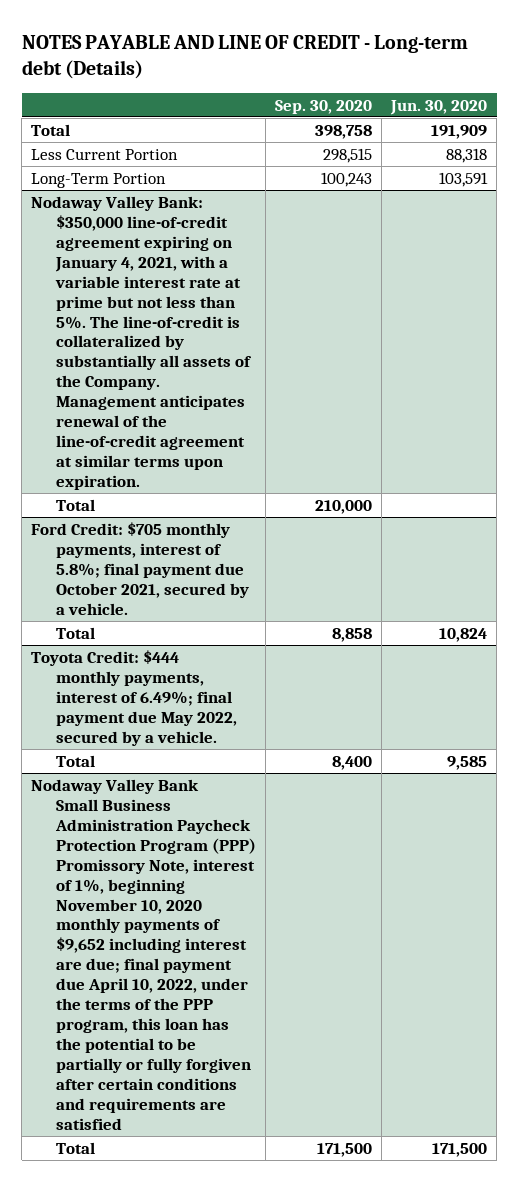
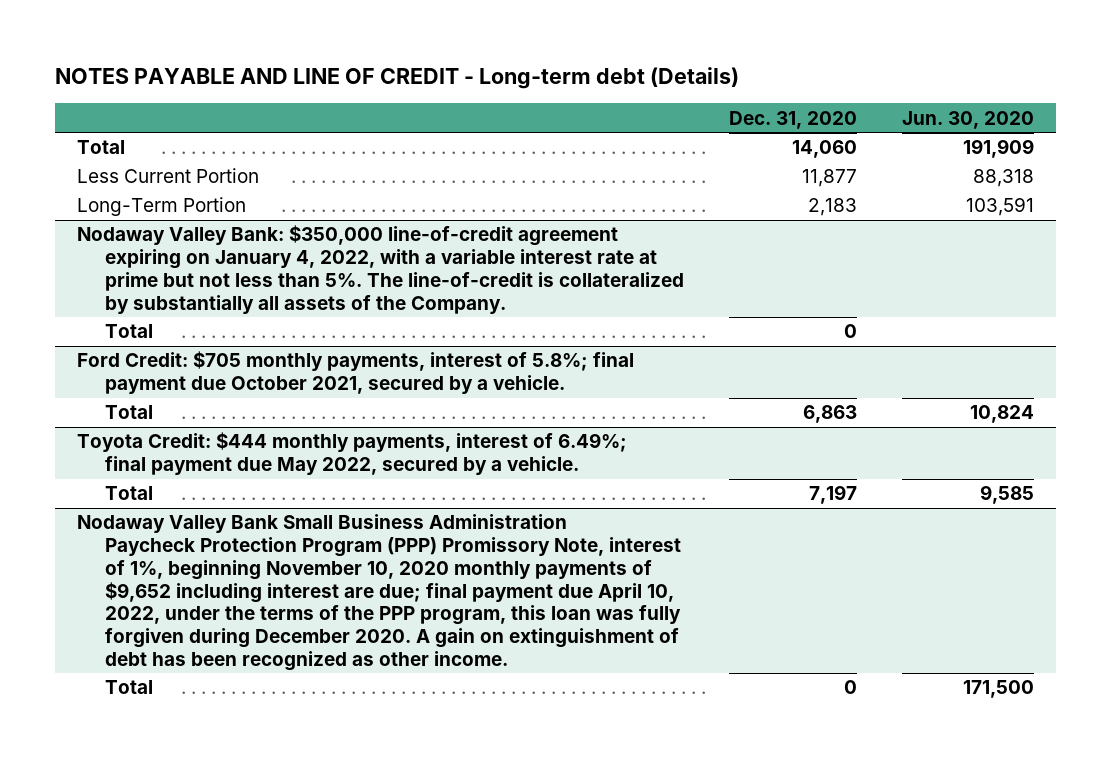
- | Sep. 30, 2020 | Jun. 30, 2020
+ | Dec. 31, 2020 | Jun. 30, 2020
- Nodaway Valley Bank: $350,000 line-of-credit agreement expiring on January 4, 2021, with a variable interest rate at prime but not less than 5%. The line-of-credit is collateralized by substantially all assets of the Company. Management anticipates renewal of the line-of-credit agreement at similar terms upon expiration.
+ Nodaway Valley Bank: $350,000 line-of-credit agreement expiring on January 4, 2022, with a variable interest rate at prime but not less than 5%. The line-of-credit is collateralized by substantially all assets of the Company.
- Nodaway Valley Bank Small Business Administration Paycheck Protection Program (PPP) Promissory Note, interest of 1%, beginning November 10, 2020 monthly payments of $9,652 including interest are due; final payment due April 10, 2022, under the terms of the PPP program, this loan has the potential to be partially or fully forgiven after certain conditions and requirements are satisfied
+ Nodaway Valley Bank Small Business Administration Paycheck Protection Program (PPP) Promissory Note, interest of 1%, beginning November 10, 2020 monthly payments of $9,652 including interest are due; final payment due April 10, 2022, under the terms of the PPP program, this loan was fully forgiven during December 2020. A gain on extinguishment of debt has been recognized as other income.

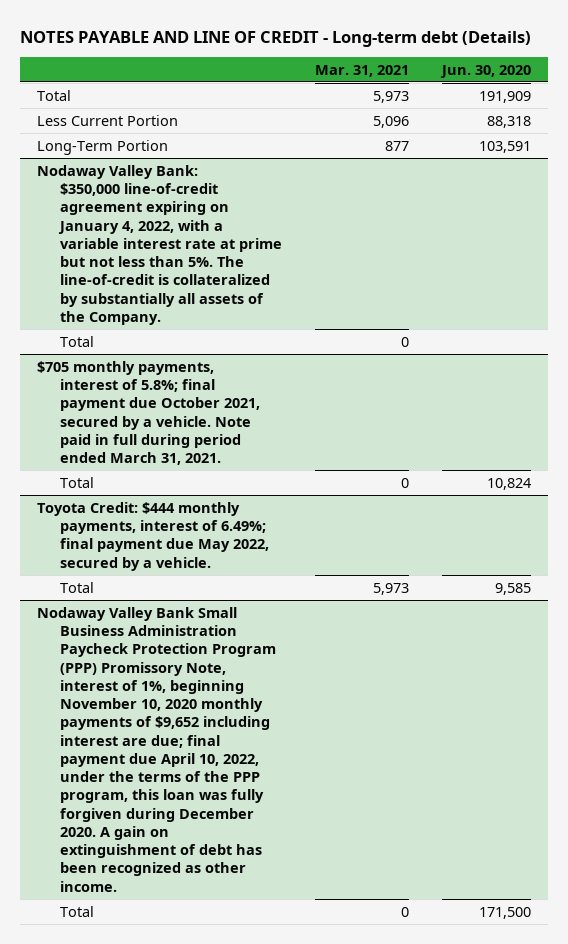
- | Dec. 31, 2020 | Jun. 30, 2020
+ | Mar. 31, 2021 | Jun. 30, 2020
- Ford Credit: $705 monthly payments, interest of 5.8%; final payment due October 2021, secured by a vehicle.
+ $705 monthly payments, interest of 5.8%; final payment due October 2021, secured by a vehicle. Note paid in full during period ended March 31, 2021.

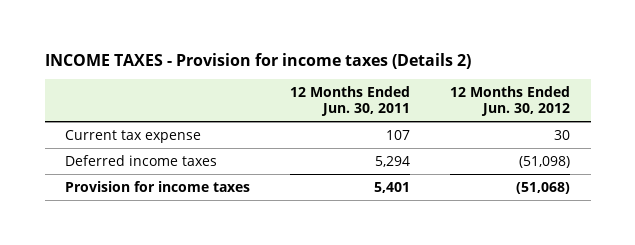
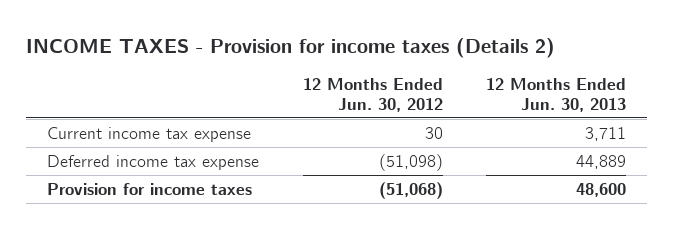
- | 12 Months Ended Jun. 30, 2011 | 12 Months Ended Jun. 30, 2012
+ | 12 Months Ended Jun. 30, 2012 | 12 Months Ended Jun. 30, 2013
- Current tax expense | 107 | 30
- Deferred income taxes | 5,294 | (51,098)
+ Current income tax expense | 30 | 3,711
+ Deferred income tax expense | (51,098) | 44,889

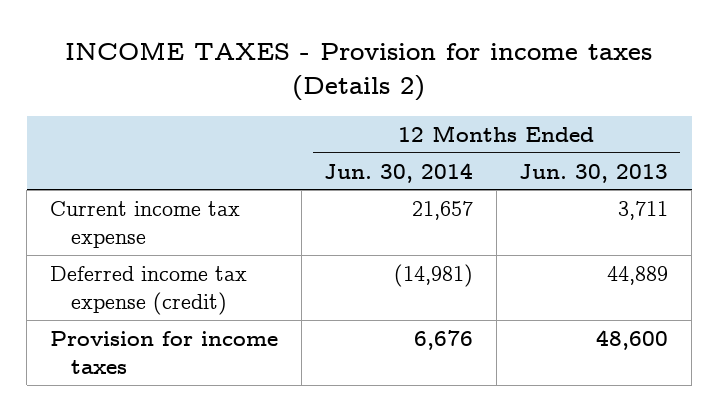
- | 12 Months Ended Jun. 30, 2012 | 12 Months Ended Jun. 30, 2013
+ | 12 Months Ended Jun. 30, 2014 | 12 Months Ended Jun. 30, 2013
- Deferred income tax expense | (51,098) | 44,889
+ Deferred income tax expense (credit) | (14,981) | 44,889

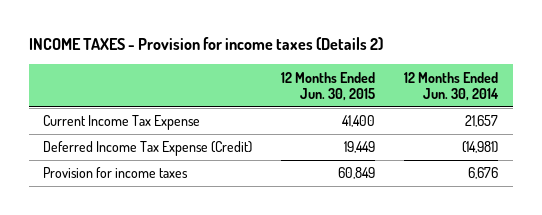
- | 12 Months Ended Jun. 30, 2014 | 12 Months Ended Jun. 30, 2013
+ | 12 Months Ended Jun. 30, 2015 | 12 Months Ended Jun. 30, 2014
- Current income tax expense | 21,657 | 3,711
- Deferred income tax expense (credit) | (14,981) | 44,889
+ Current Income Tax Expense | 41,400 | 21,657
+ Deferred Income Tax Expense (Credit) | 19,449 | (14,981)

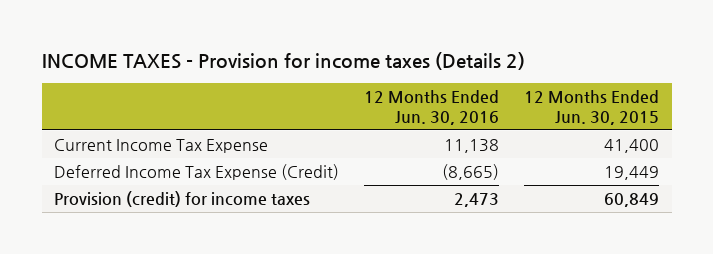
- | 12 Months Ended Jun. 30, 2015 | 12 Months Ended Jun. 30, 2014
+ | 12 Months Ended Jun. 30, 2016 | 12 Months Ended Jun. 30, 2015
- Provision for income taxes | 60,849 | 6,676
+ Provision (credit) for income taxes | 2,473 | 60,849

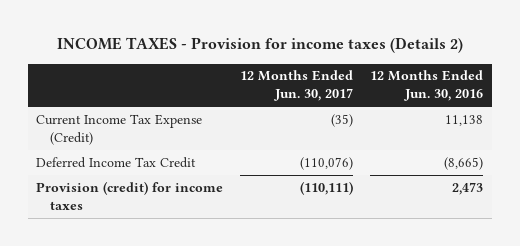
- | 12 Months Ended Jun. 30, 2016 | 12 Months Ended Jun. 30, 2015
+ | 12 Months Ended Jun. 30, 2017 | 12 Months Ended Jun. 30, 2016
- Current Income Tax Expense | 11,138 | 41,400
- Deferred Income Tax Expense (Credit) | (8,665) | 19,449
+ Current Income Tax Expense (Credit) | (35) | 11,138
+ Deferred Income Tax Credit | (110,076) | (8,665)

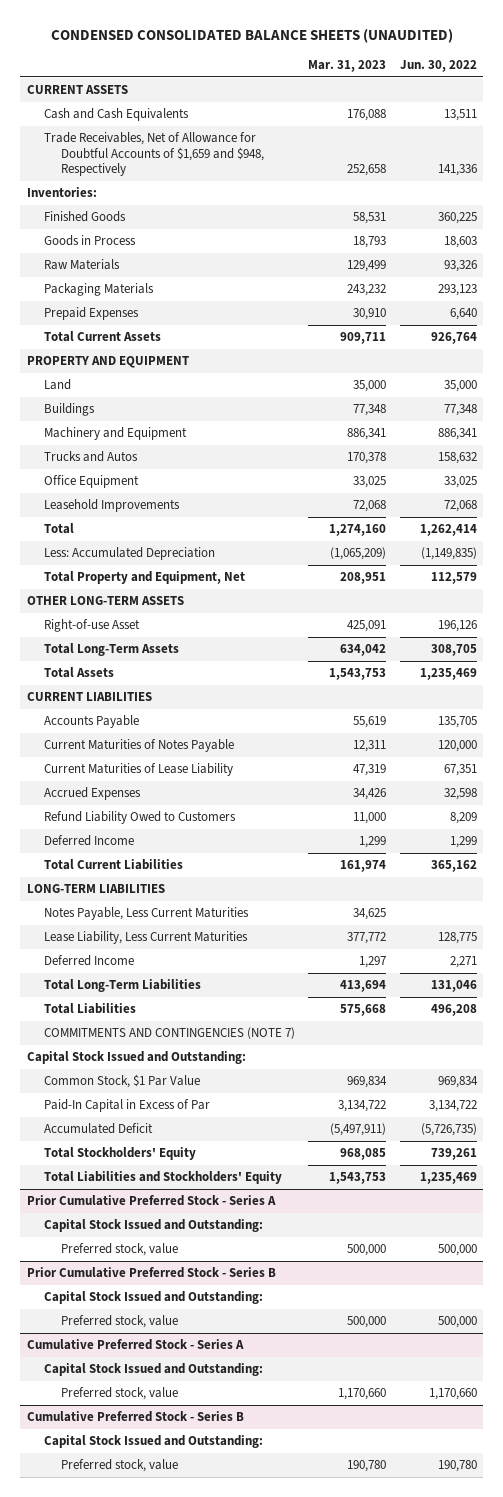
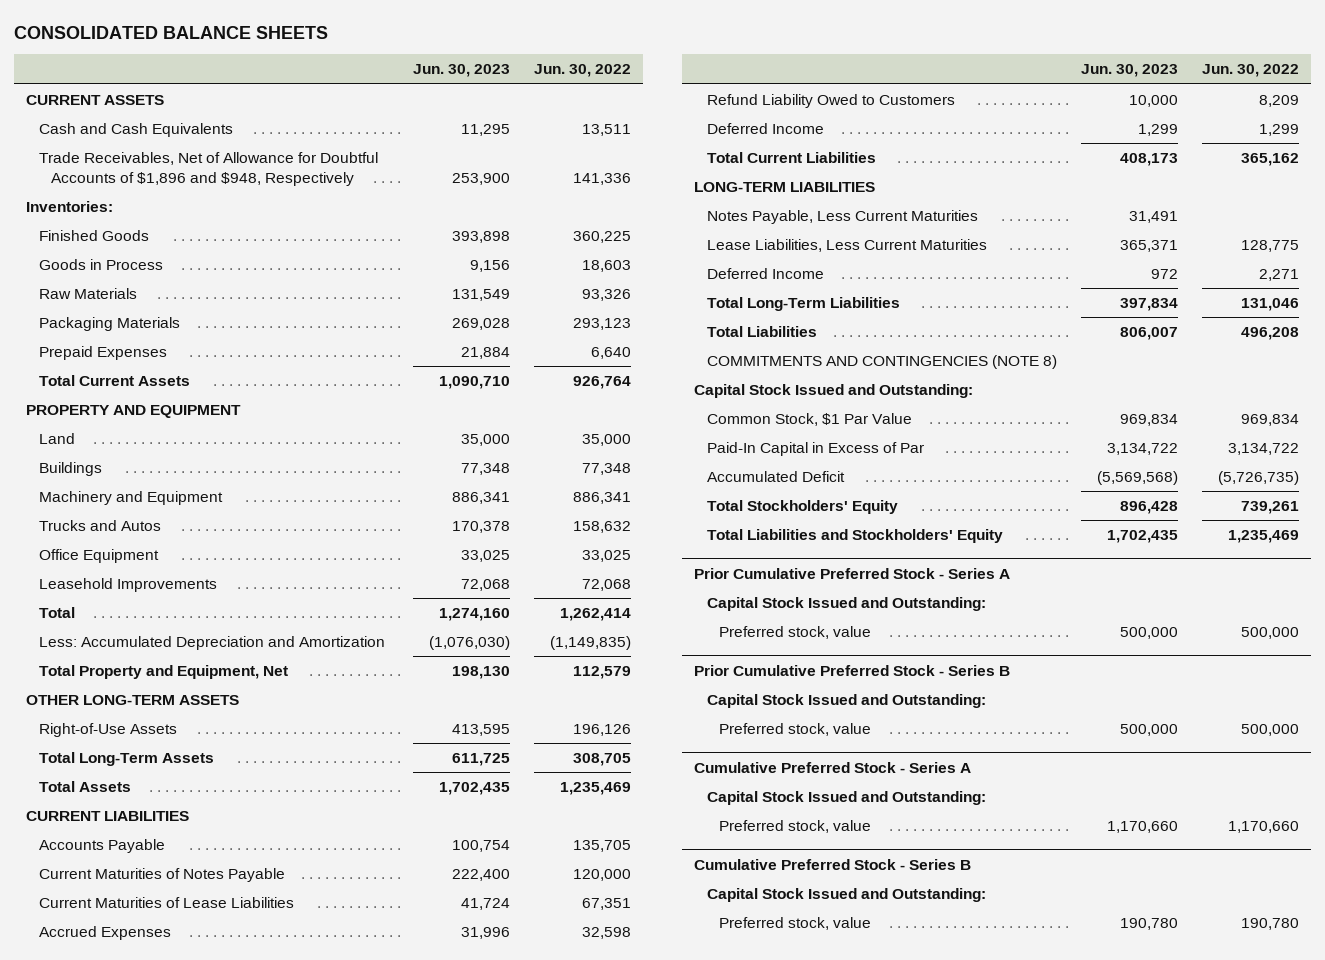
- CONDENSED CONSOLIDATED BALANCE SHEETS (UNAUDITED)
+ CONSOLIDATED BALANCE SHEETS
- | Mar. 31, 2023 | Jun. 30, 2022
+ | Jun. 30, 2023 | Jun. 30, 2022
- Trade Receivables, Net of Allowance for Doubtful Accounts of $1,659 and $948, Respectively | 252,658 | 141,336
+ Trade Receivables, Net of Allowance for Doubtful Accounts of $1,896 and $948, Respectively | 253,900 | 141,336
- Less: Accumulated Depreciation | (1,065,209) | (1,149,835)
+ Less: Accumulated Depreciation and Amortization | (1,076,030) | (1,149,835)
- Right-of-use Asset | 425,091 | 196,126
+ Right-of-Use Assets | 413,595 | 196,126
- Current Maturities of Lease Liability | 47,319 | 67,351
+ Current Maturities of Lease Liabilities | 41,724 | 67,351
- Lease Liability, Less Current Maturities | 377,772 | 128,775
+ Lease Liabilities, Less Current Maturities | 365,371 | 128,775
- COMMITMENTS AND CONTINGENCIES (NOTE 7)
+ COMMITMENTS AND CONTINGENCIES (NOTE 8)

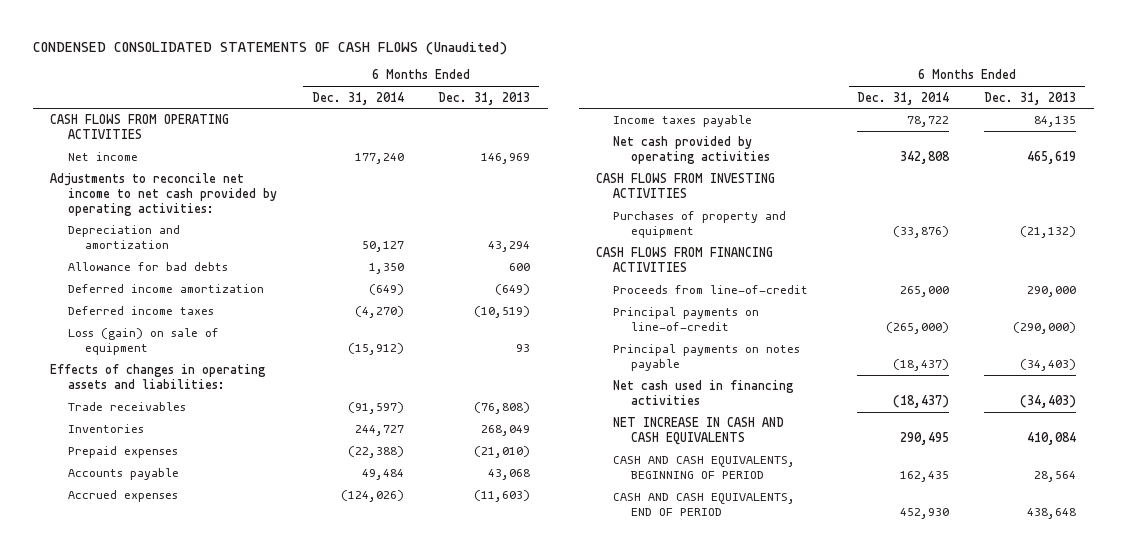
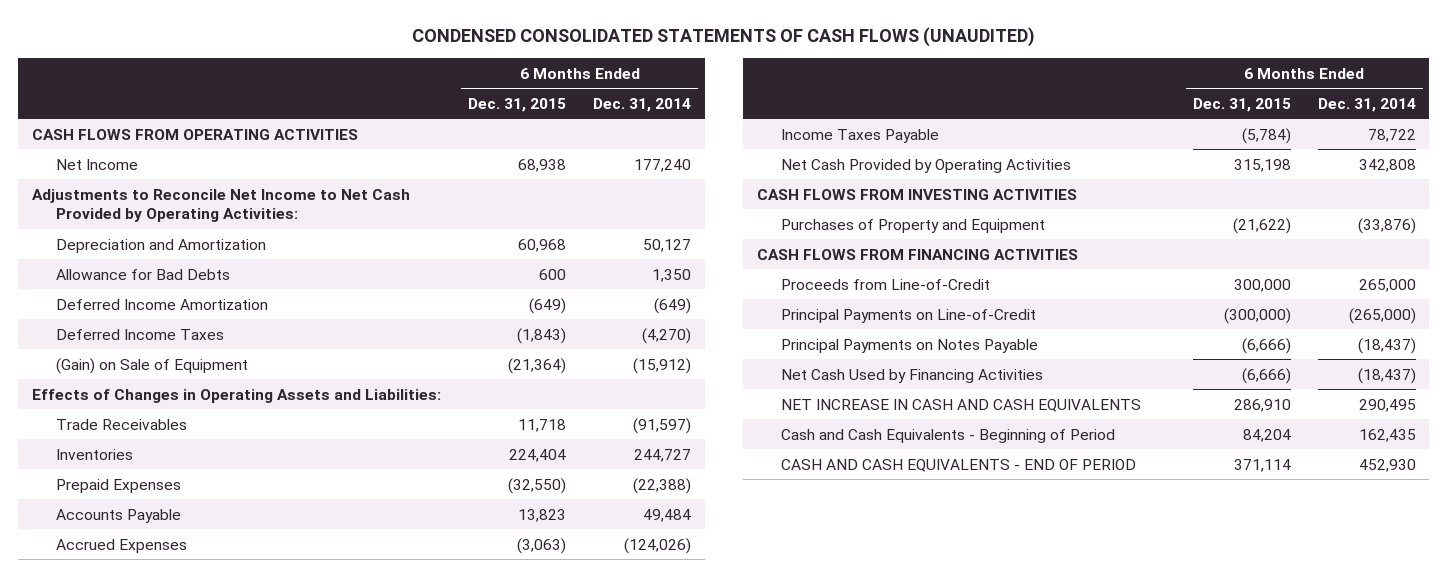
- CONDENSED CONSOLIDATED STATEMENTS OF CASH FLOWS (Unaudited)
+ CONDENSED CONSOLIDATED STATEMENTS OF CASH FLOWS (UNAUDITED)
- | 6 Months Ended Dec. 31, 2014 | 6 Months Ended Dec. 31, 2013
+ | 6 Months Ended Dec. 31, 2015 | 6 Months Ended Dec. 31, 2014
- Net income | 177,240 | 146,969
- Adjustments to reconcile net income to net cash provided by operating activities:
- Depreciation and amortization | 50,127 | 43,294
- Allowance for bad debts | 1,350 | 600
- Deferred income amortization | (649) | (649)
- Deferred income taxes | (4,270) | (10,519)
- Loss (gain) on sale of equipment | (15,912) | 93
- Effects of changes in operating assets and liabilities:
- Trade receivables | (91,597) | (76,808)
+ Net Income | 68,938 | 177,240
+ Adjustments to Reconcile Net Income to Net Cash Provided by Operating Activities:
+ Depreciation and Amortization | 60,968 | 50,127
+ Allowance for Bad Debts | 600 | 1,350
+ Deferred Income Amortization | (649) | (649)
+ Deferred Income Taxes | (1,843) | (4,270)
+ (Gain) on Sale of Equipment | (21,364) | (15,912)
+ Effects of Changes in Operating Assets and Liabilities:
+ Trade Receivables | 11,718 | (91,597)
- Prepaid expenses | (22,388) | (21,010)
- Accounts payable | 49,484 | 43,068
- Accrued expenses | (124,026) | (11,603)
- Income taxes payable | 78,722 | 84,135
- Net cash provided by operating activities | 342,808 | 465,619
+ Prepaid Expenses | (32,550) | (22,388)
+ Accounts Payable | 13,823 | 49,484
+ Accrued Expenses | (3,063) | (124,026)
+ Income Taxes Payable | (5,784) | 78,722
+ Net Cash Provided by Operating Activities | 315,198 | 342,808
- Purchases of property and equipment | (33,876) | (21,132)
+ Purchases of Property and Equipment | (21,622) | (33,876)
- Proceeds from line-of-credit | 265,000 | 290,000
- Principal payments on line-of-credit | (265,000) | (290,000)
- Principal payments on notes payable | (18,437) | (34,403)
- Net cash used in financing activities | (18,437) | (34,403)
+ Proceeds from Line-of-Credit | 300,000 | 265,000
+ Principal Payments on Line-of-Credit | (300,000) | (265,000)
+ Principal Payments on Notes Payable | (6,666) | (18,437)
+ Net Cash Used by Financing Activities | (6,666) | (18,437)
- CASH AND CASH EQUIVALENTS, BEGINNING OF PERIOD | 162,435 | 28,564
- CASH AND CASH EQUIVALENTS, END OF PERIOD | 452,930 | 438,648
+ Cash and Cash Equivalents - Beginning of Period | 84,204 | 162,435
+ CASH AND CASH EQUIVALENTS - END OF PERIOD | 371,114 | 452,930

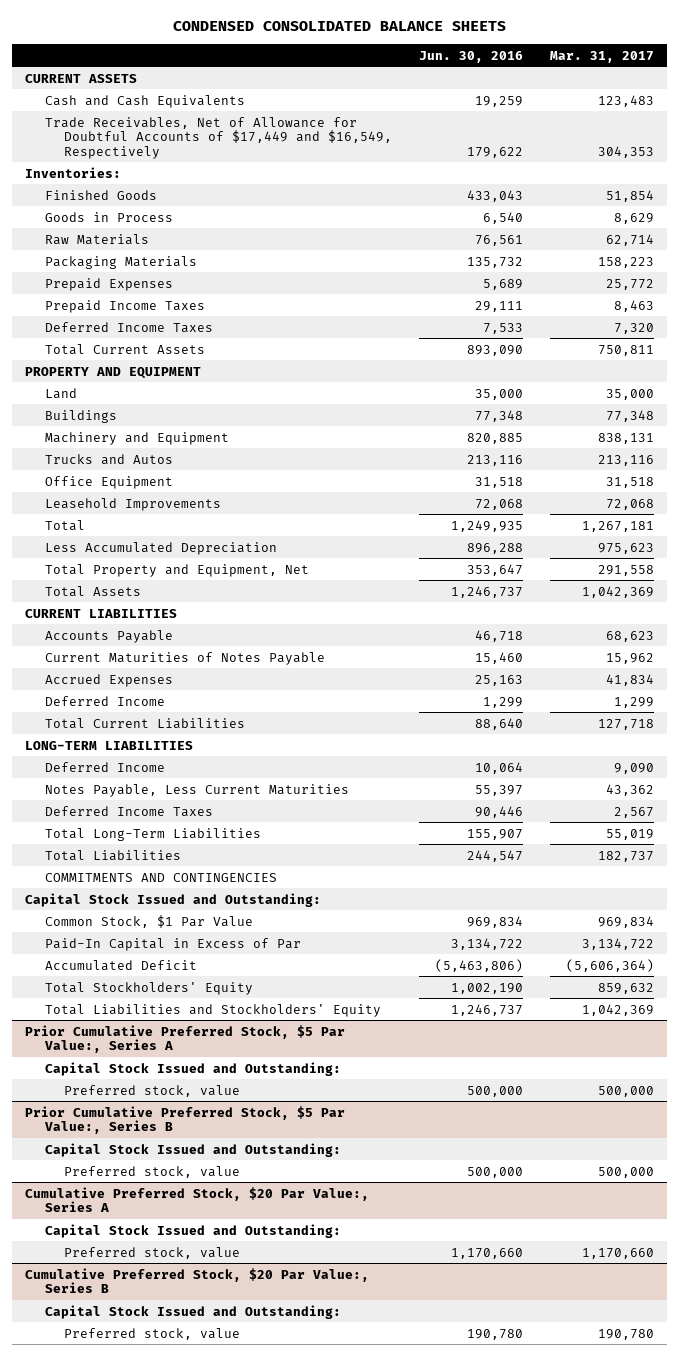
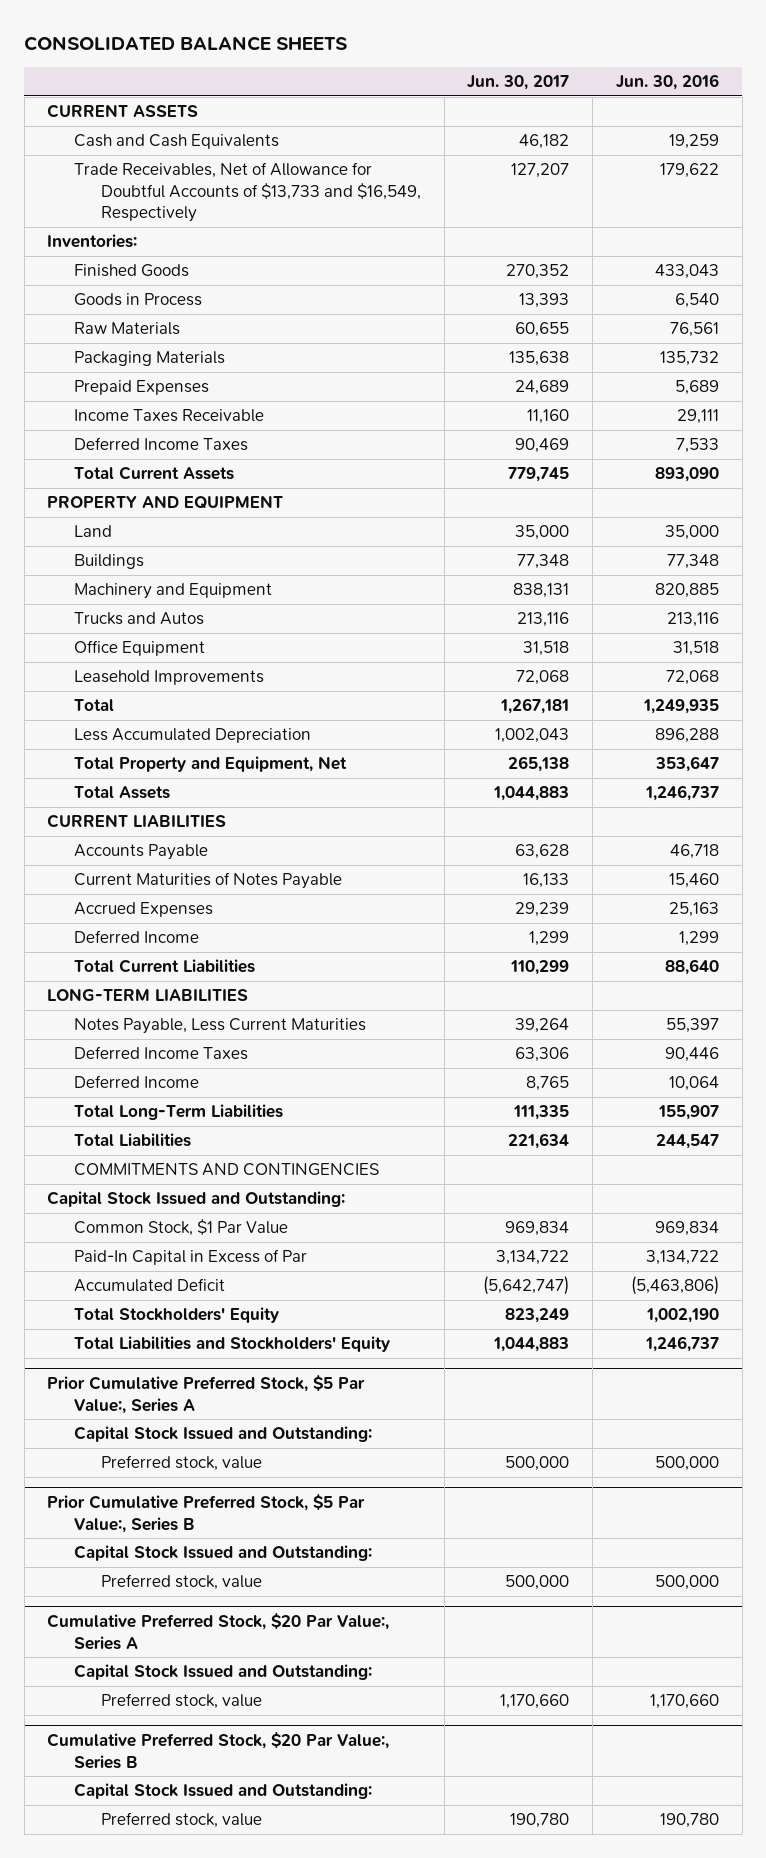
- CONDENSED CONSOLIDATED BALANCE SHEETS
+ CONSOLIDATED BALANCE SHEETS
- | Jun. 30, 2016 | Mar. 31, 2017
+ | Jun. 30, 2017 | Jun. 30, 2016
- Trade Receivables, Net of Allowance for Doubtful Accounts of $17,449 and $16,549, Respectively | 179,622 | 304,353
+ Trade Receivables, Net of Allowance for Doubtful Accounts of $13,733 and $16,549, Respectively | 127,207 | 179,622
- Prepaid Income Taxes | 29,111 | 8,463
+ Income Taxes Receivable | 11,160 | 29,111
moved down: Deferred Income | 8,765 | 10,064

